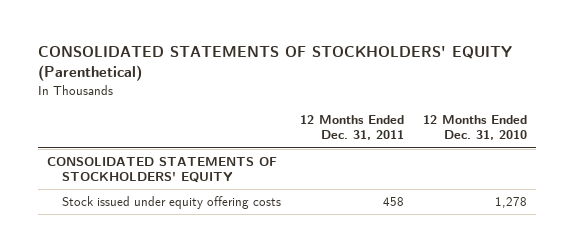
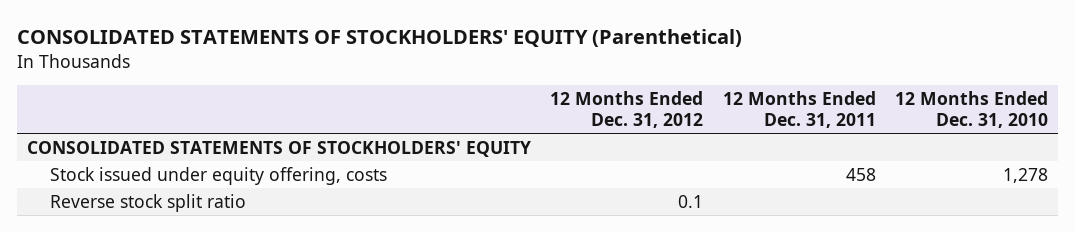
- | 12 Months Ended Dec. 31, 2011 | 12 Months Ended Dec. 31, 2010
+ | 12 Months Ended Dec. 31, 2012 | 12 Months Ended Dec. 31, 2011 | 12 Months Ended Dec. 31, 2010
- Stock issued under equity offering costs | 458 | 1,278
+ Stock issued under equity offering, costs | | 458 | 1,278
+ Reverse stock split ratio | 0.1 | |

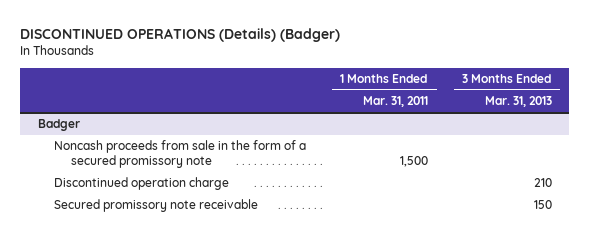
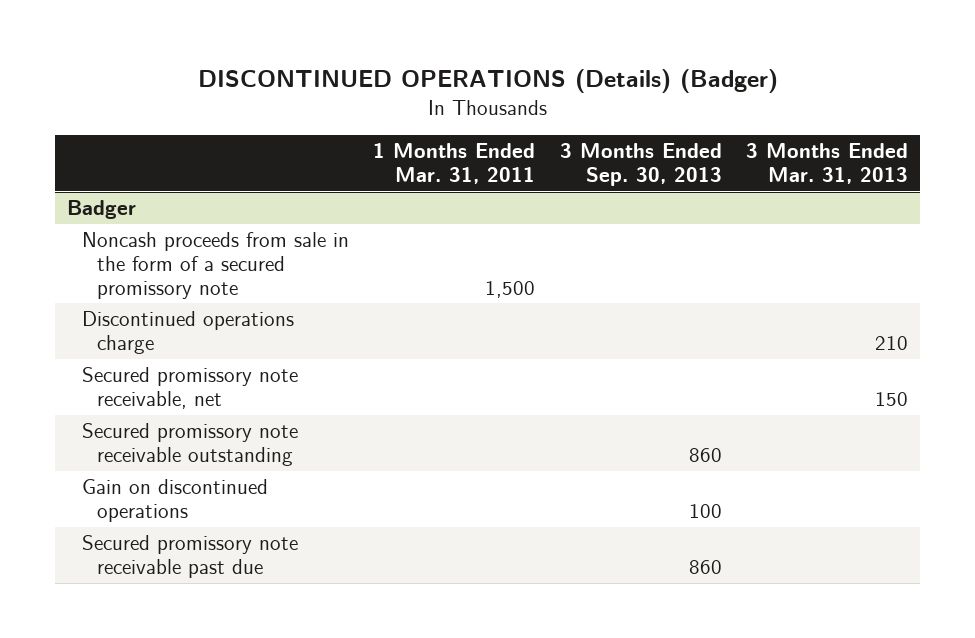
- | 1 Months Ended Mar. 31, 2011 | 3 Months Ended Mar. 31, 2013
+ | 1 Months Ended Mar. 31, 2011 | 3 Months Ended Sep. 30, 2013 | 3 Months Ended Mar. 31, 2013
@ Badger
- Discontinued operation charge | | 210
- Secured promissory note receivable | | 150
+ Discontinued operations charge | | | 210
+ Secured promissory note receivable, net | | | 150
+ Secured promissory note receivable outstanding | | 860 |
+ Gain on discontinued operations | | 100 |
+ Secured promissory note receivable past due | | 860 |

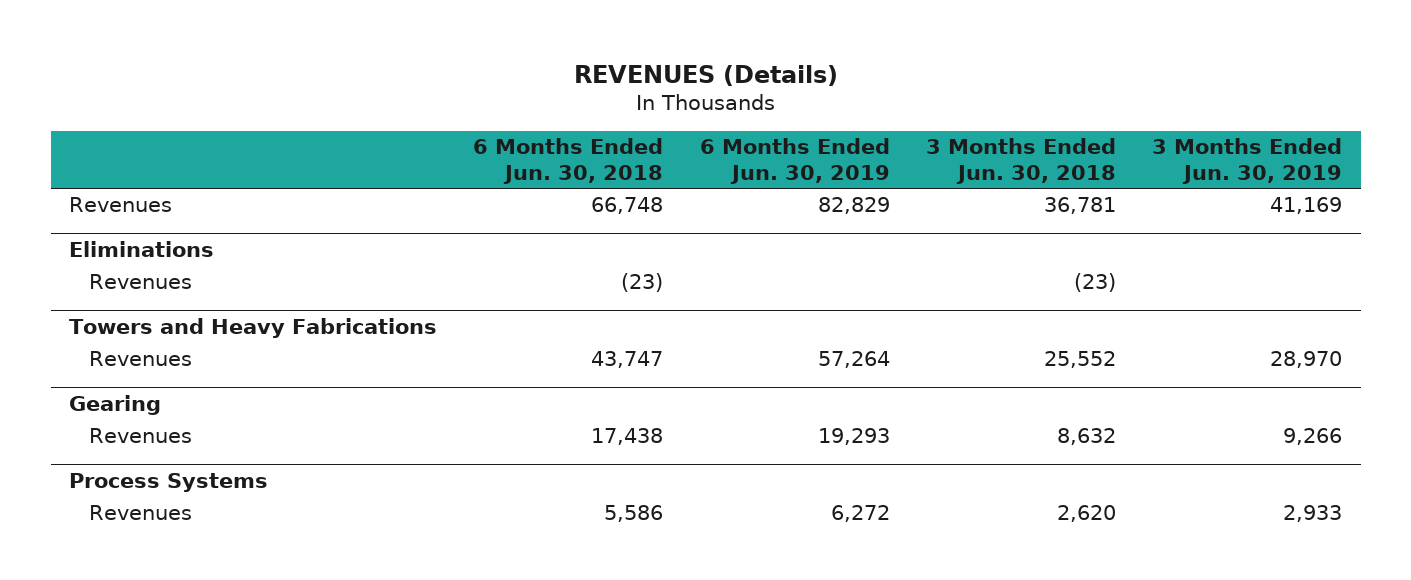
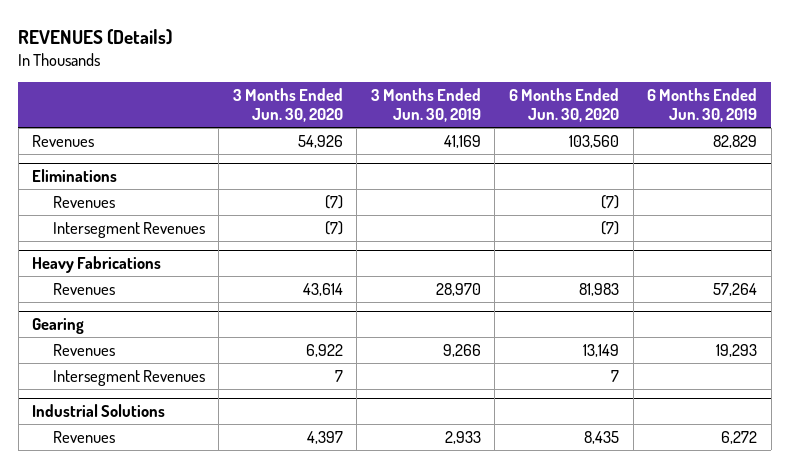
- | 6 Months Ended Jun. 30, 2018 | 6 Months Ended Jun. 30, 2019 | 3 Months Ended Jun. 30, 2018 | 3 Months Ended Jun. 30, 2019
+ | 3 Months Ended Jun. 30, 2020 | 3 Months Ended Jun. 30, 2019 | 6 Months Ended Jun. 30, 2020 | 6 Months Ended Jun. 30, 2019
- Towers and Heavy Fabrications
@ Eliminations
+ Intersegment Revenues | (7) | | (7) |
+ Heavy Fabrications
- Process Systems
@ Gearing
+ Intersegment Revenues | 7 | | 7 |
+ Industrial Solutions

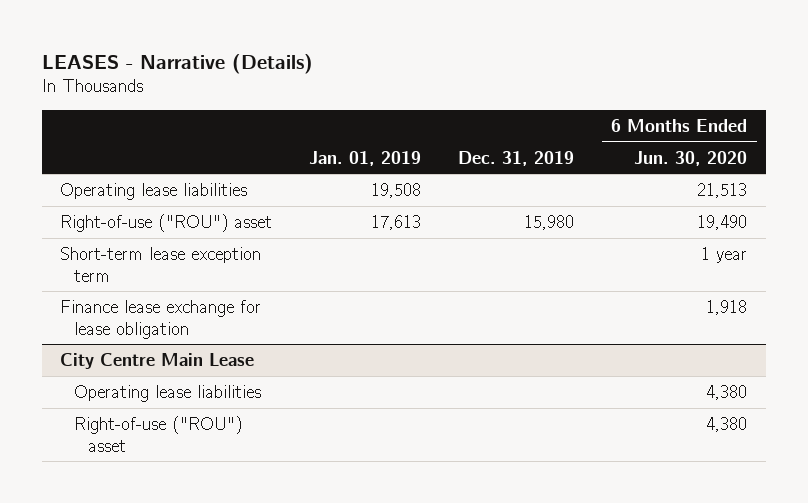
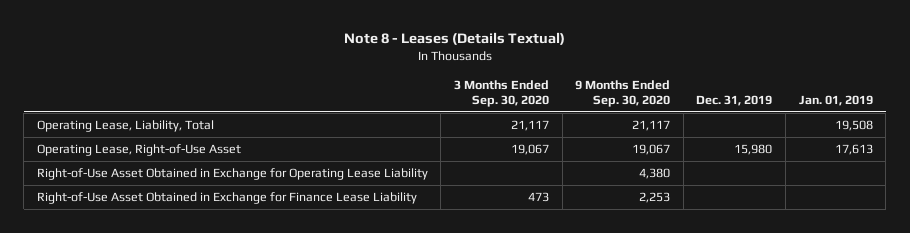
- LEASES - Narrative (Details)
+ Note 8 - Leases (Details Textual)
- | Jan. 01, 2019 | Dec. 31, 2019 | 6 Months Ended Jun. 30, 2020
+ | 3 Months Ended Sep. 30, 2020 | 9 Months Ended Sep. 30, 2020 | Dec. 31, 2019 | Jan. 01, 2019
- Operating lease liabilities | 19,508 | | 21,513
- Right-of-use ("ROU") asset | 17,613 | 15,980 | 19,490
- Short-term lease exception term | | | 1 year
- Finance lease exchange for lease obligation | | | 1,918
- City Centre Main Lease
- Operating lease liabilities | | | 4,380
- Right-of-use ("ROU") asset | | | 4,380
+ Operating Lease, Liability, Total | 21,117 | 21,117 | | 19,508
+ Operating Lease, Right-of-Use Asset | 19,067 | 19,067 | 15,980 | 17,613
+ Right-of-Use Asset Obtained in Exchange for Operating Lease Liability | | 4,380 | |
+ Right-of-Use Asset Obtained in Exchange for Finance Lease Liability | 473 | 2,253 | |

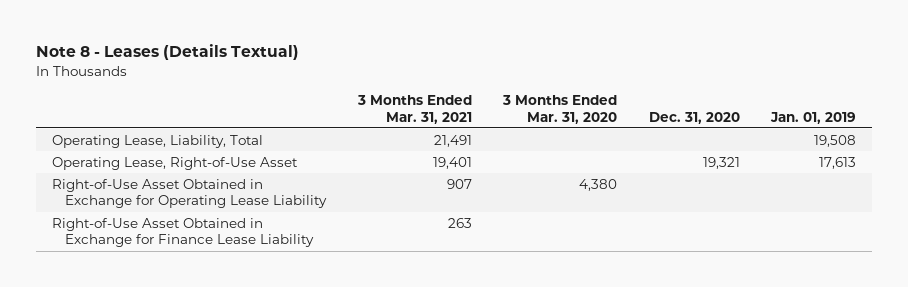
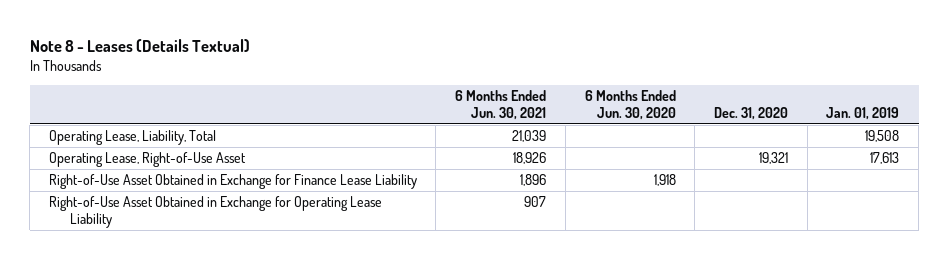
- | 3 Months Ended Mar. 31, 2021 | 3 Months Ended Mar. 31, 2020 | Dec. 31, 2020 | Jan. 01, 2019
+ | 6 Months Ended Jun. 30, 2021 | 6 Months Ended Jun. 30, 2020 | Dec. 31, 2020 | Jan. 01, 2019
moved down: Right-of-Use Asset Obtained in Exchange for Operating Lease Liability | 907 | | |

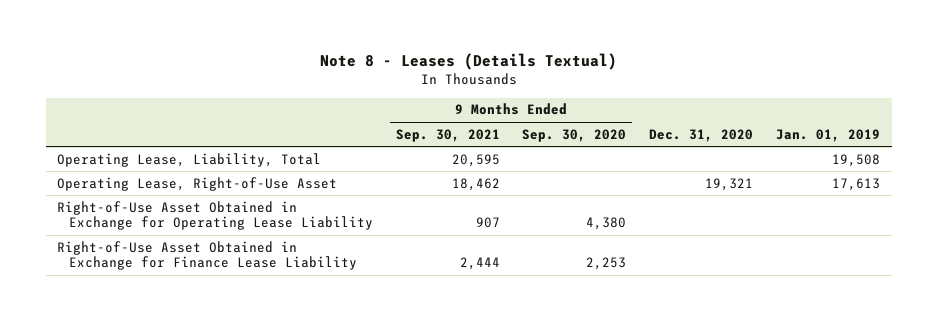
- | 6 Months Ended Jun. 30, 2021 | 6 Months Ended Jun. 30, 2020 | Dec. 31, 2020 | Jan. 01, 2019
+ | 9 Months Ended Sep. 30, 2021 | 9 Months Ended Sep. 30, 2020 | Dec. 31, 2020 | Jan. 01, 2019
moved down: Right-of-Use Asset Obtained in Exchange for Finance Lease Liability | 2,444 | 2,253 | |

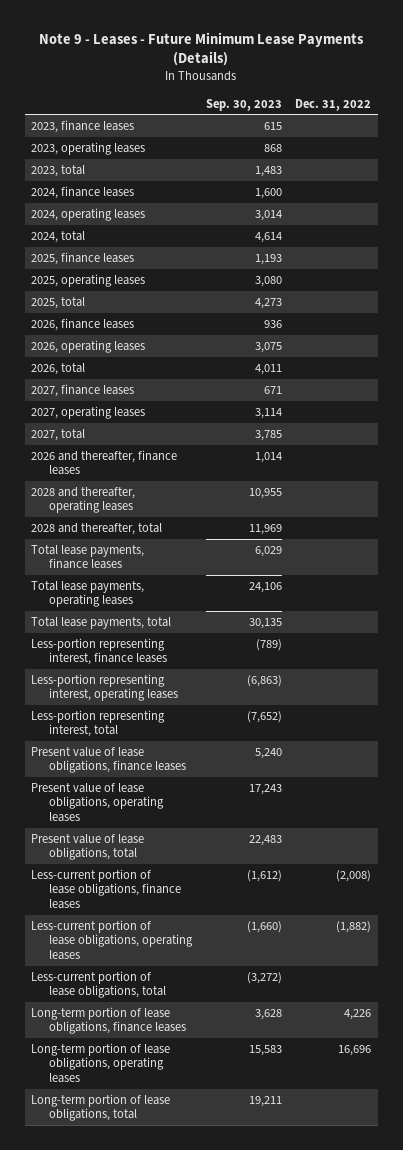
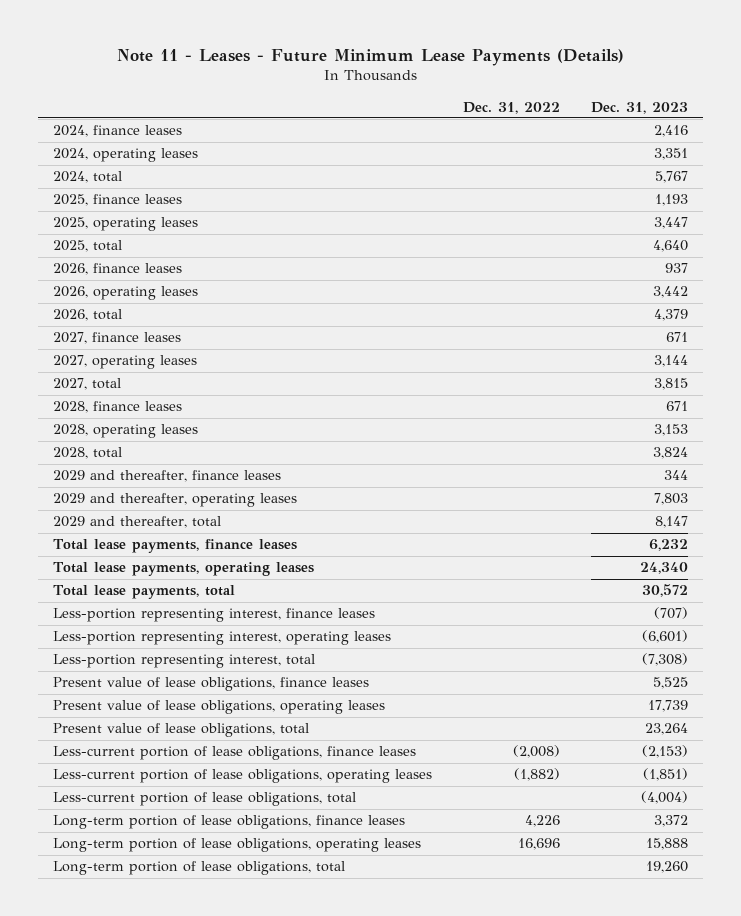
- Note 9 - Leases - Future Minimum Lease Payments (Details)
+ Note 11 - Leases - Future Minimum Lease Payments (Details)
- | Sep. 30, 2023 | Dec. 31, 2022
+ | Dec. 31, 2022 | Dec. 31, 2023
- 2023, finance leases | 615 |
- 2023, operating leases | 868 |
- 2023, total | 1,483 |
- 2026 and thereafter, finance leases | 1,014 |
- 2028 and thereafter, operating leases | 10,955 |
- 2028 and thereafter, total | 11,969 |
+ 2028, finance leases | | 671
+ 2028, operating leases | | 3,153
+ 2028, total | | 3,824
+ 2029 and thereafter, finance leases | | 344
+ 2029 and thereafter, operating leases | | 7,803
+ 2029 and thereafter, total | | 8,147

